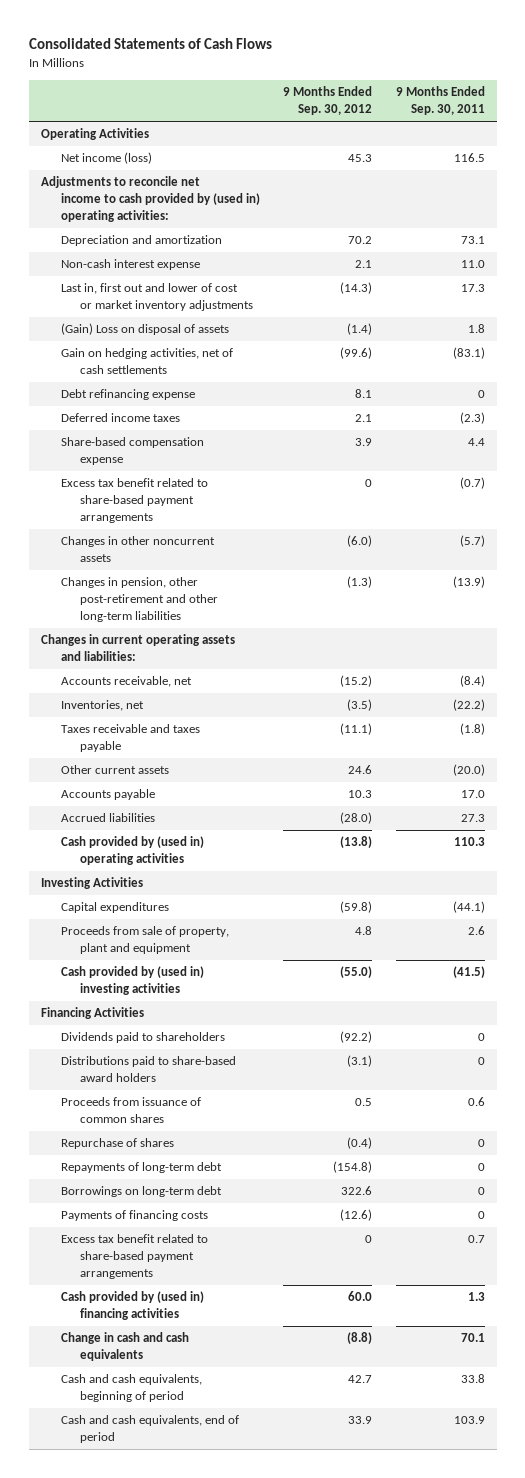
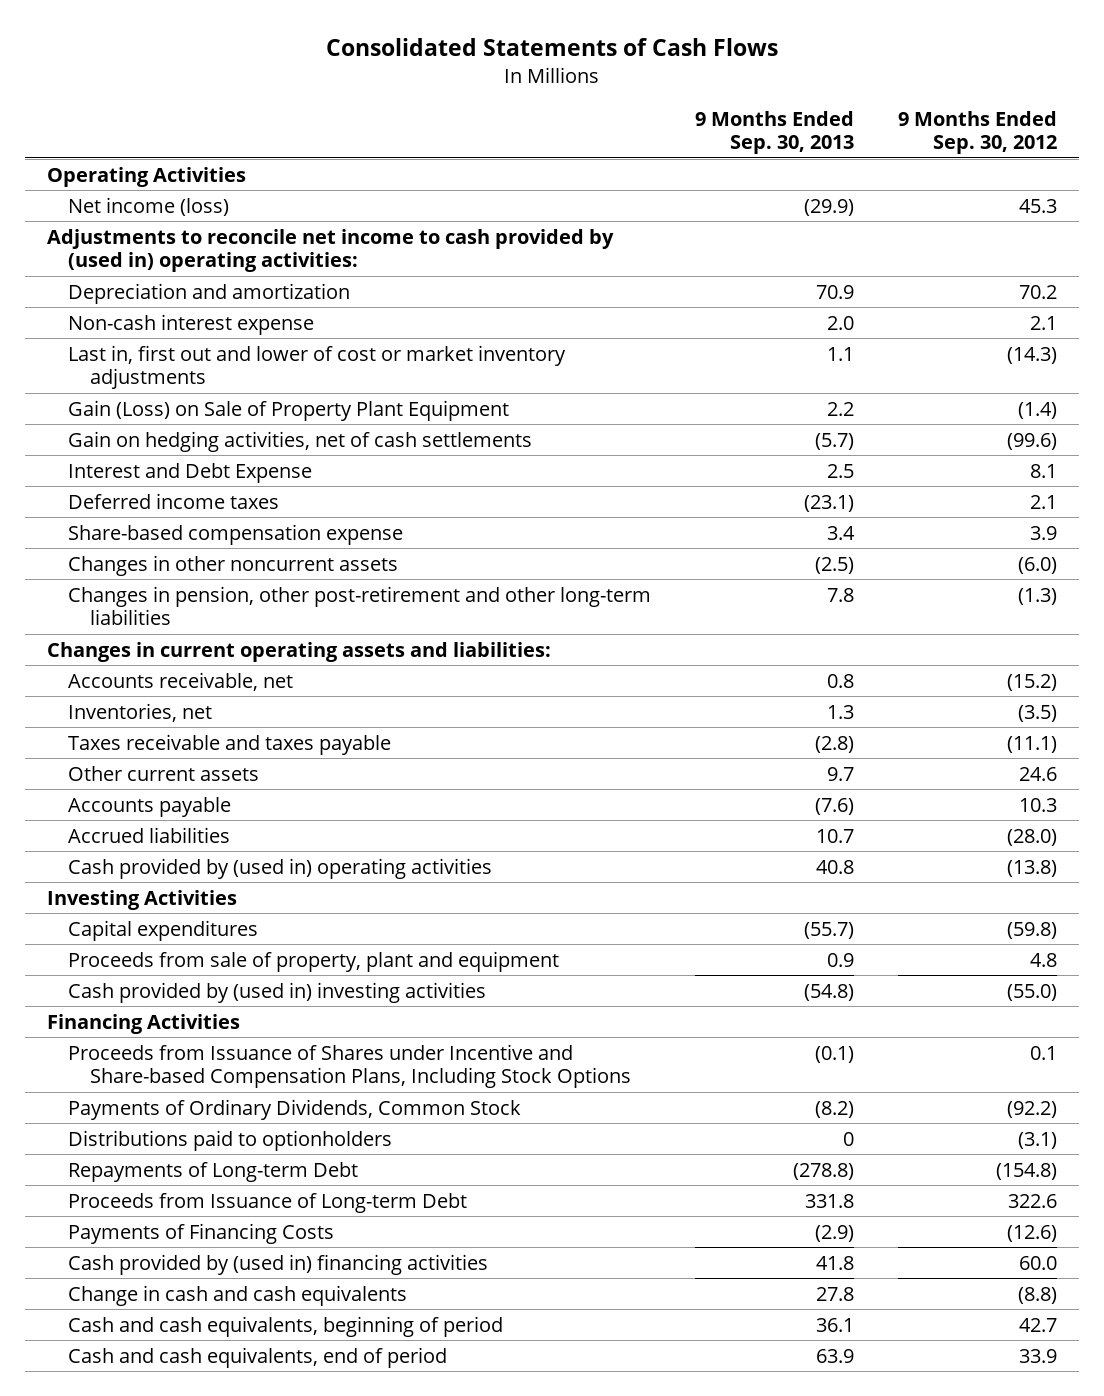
- | 9 Months Ended Sep. 30, 2012 | 9 Months Ended Sep. 30, 2011
+ | 9 Months Ended Sep. 30, 2013 | 9 Months Ended Sep. 30, 2012
- (Gain) Loss on disposal of assets | (1.4) | 1.8
+ Gain (Loss) on Sale of Property Plant Equipment | 2.2 | (1.4)
- Debt refinancing expense | 8.1 | 0
+ Interest and Debt Expense | 2.5 | 8.1
- Excess tax benefit related to share-based payment arrangements | 0 | (0.7)
- Dividends paid to shareholders | (92.2) | 0
- Distributions paid to share-based award holders | (3.1) | 0
- Proceeds from issuance of common shares | 0.5 | 0.6
- Repurchase of shares | (0.4) | 0
- Repayments of long-term debt | (154.8) | 0
- Borrowings on long-term debt | 322.6 | 0
- Payments of financing costs | (12.6) | 0
- Excess tax benefit related to share-based payment arrangements | 0 | 0.7
+ Proceeds from Issuance of Shares under Incentive and Share-based Compensation Plans, Including Stock Options | (0.1) | 0.1
+ Payments of Ordinary Dividends, Common Stock | (8.2) | (92.2)
+ Distributions paid to optionholders | 0 | (3.1)
+ Repayments of Long-term Debt | (278.8) | (154.8)
+ Proceeds from Issuance of Long-term Debt | 331.8 | 322.6
+ Payments of Financing Costs | (2.9) | (12.6)

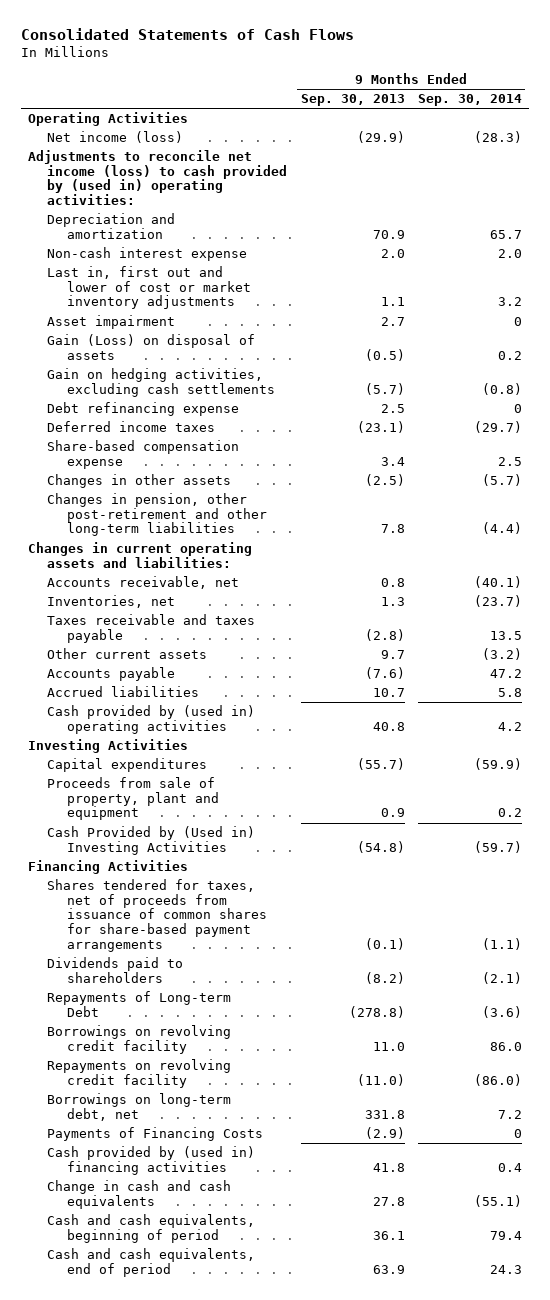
- | 9 Months Ended Sep. 30, 2013 | 9 Months Ended Sep. 30, 2012
+ | 9 Months Ended Sep. 30, 2013 | 9 Months Ended Sep. 30, 2014
- Adjustments to reconcile net income to cash provided by (used in) operating activities:
+ Adjustments to reconcile net income (loss) to cash provided by (used in) operating activities:
- Gain (Loss) on Sale of Property Plant Equipment | 2.2 | (1.4)
- Gain on hedging activities, net of cash settlements | (5.7) | (99.6)
- Interest and Debt Expense | 2.5 | 8.1
+ Asset impairment | 2.7 | 0
+ Gain (Loss) on disposal of assets | (0.5) | 0.2
+ Gain on hedging activities, excluding cash settlements | (5.7) | (0.8)
+ Debt refinancing expense | 2.5 | 0
- Changes in other noncurrent assets | (2.5) | (6.0)
+ Changes in other assets | (2.5) | (5.7)
- Cash provided by (used in) investing activities | (54.8) | (55.0)
+ Cash Provided by (Used in) Investing Activities | (54.8) | (59.7)
- Proceeds from Issuance of Shares under Incentive and Share-based Compensation Plans, Including Stock Options | (0.1) | 0.1
- Payments of Ordinary Dividends, Common Stock | (8.2) | (92.2)
- Distributions paid to optionholders | 0 | (3.1)
+ Shares tendered for taxes, net of proceeds from issuance of common shares for share-based payment arrangements | (0.1) | (1.1)
+ Dividends paid to shareholders | (8.2) | (2.1)
- Proceeds from Issuance of Long-term Debt | 331.8 | 322.6
+ Borrowings on revolving credit facility | 11.0 | 86.0
+ Repayments on revolving credit facility | (11.0) | (86.0)
+ Borrowings on long-term debt, net | 331.8 | 7.2

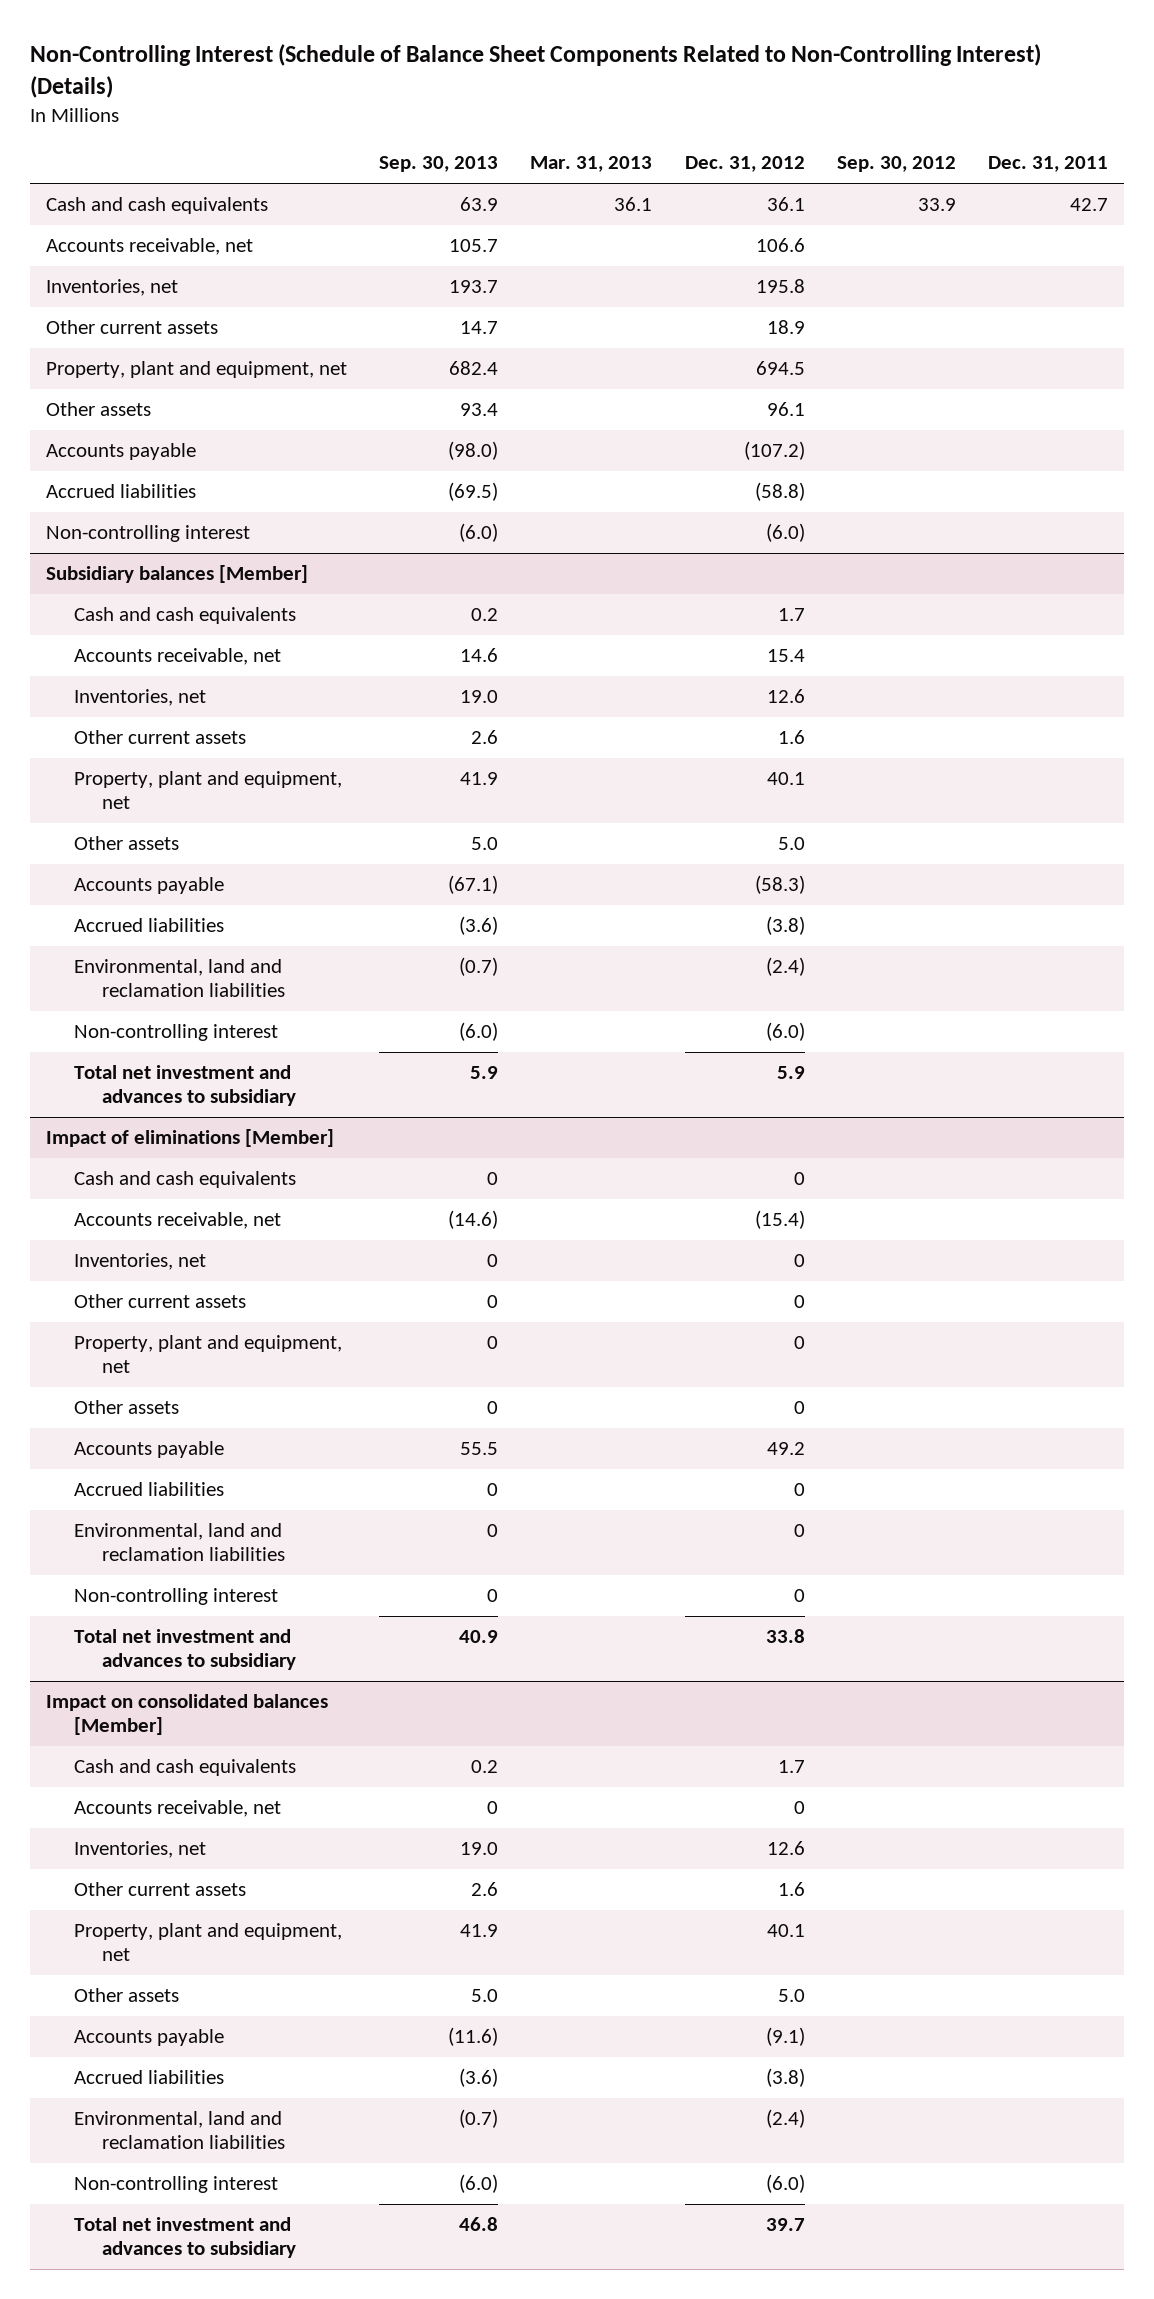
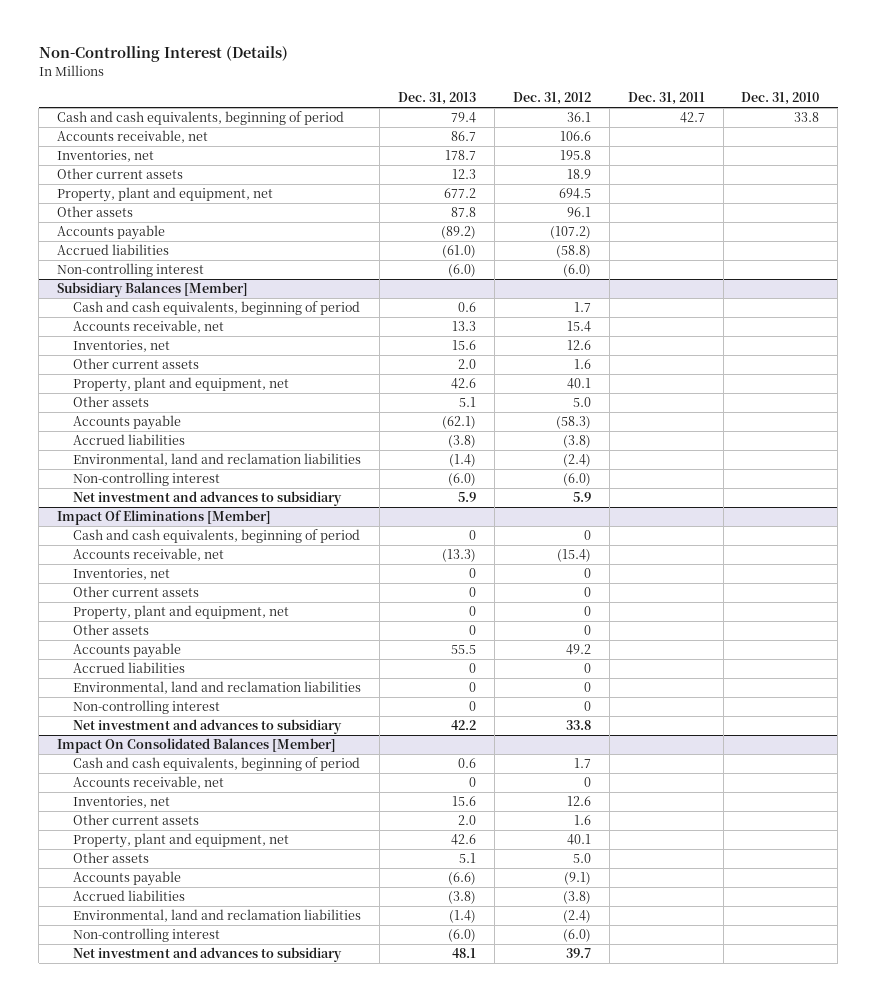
- Non-Controlling Interest (Schedule of Balance Sheet Components Related to Non-Controlling Interest) (Details)
+ Non-Controlling Interest (Details)
- | Sep. 30, 2013 | Mar. 31, 2013 | Dec. 31, 2012 | Sep. 30, 2012 | Dec. 31, 2011
+ | Dec. 31, 2013 | Dec. 31, 2012 | Dec. 31, 2011 | Dec. 31, 2010
- Cash and cash equivalents | 63.9 | 36.1 | 36.1 | 33.9 | 42.7
+ Cash and cash equivalents, beginning of period | 79.4 | 36.1 | 42.7 | 33.8
- Subsidiary balances [Member]
- Cash and cash equivalents | 0.2 | | 1.7 | |
+ Subsidiary Balances [Member]
+ Cash and cash equivalents, beginning of period | 0.6 | 1.7 | |
- Total net investment and advances to subsidiary | 5.9 | | 5.9 | |
- Impact of eliminations [Member]
- Cash and cash equivalents | 0 | | 0 | |
+ Net investment and advances to subsidiary | 5.9 | 5.9 | |
+ Impact Of Eliminations [Member]
+ Cash and cash equivalents, beginning of period | 0 | 0 | |
- Total net investment and advances to subsidiary | 40.9 | | 33.8 | |
- Impact on consolidated balances [Member]
- Cash and cash equivalents | 0.2 | | 1.7 | |
+ Net investment and advances to subsidiary | 42.2 | 33.8 | |
+ Impact On Consolidated Balances [Member]
+ Cash and cash equivalents, beginning of period | 0.6 | 1.7 | |
- Total net investment and advances to subsidiary | 46.8 | | 39.7 | |
+ Net investment and advances to subsidiary | 48.1 | 39.7 | |

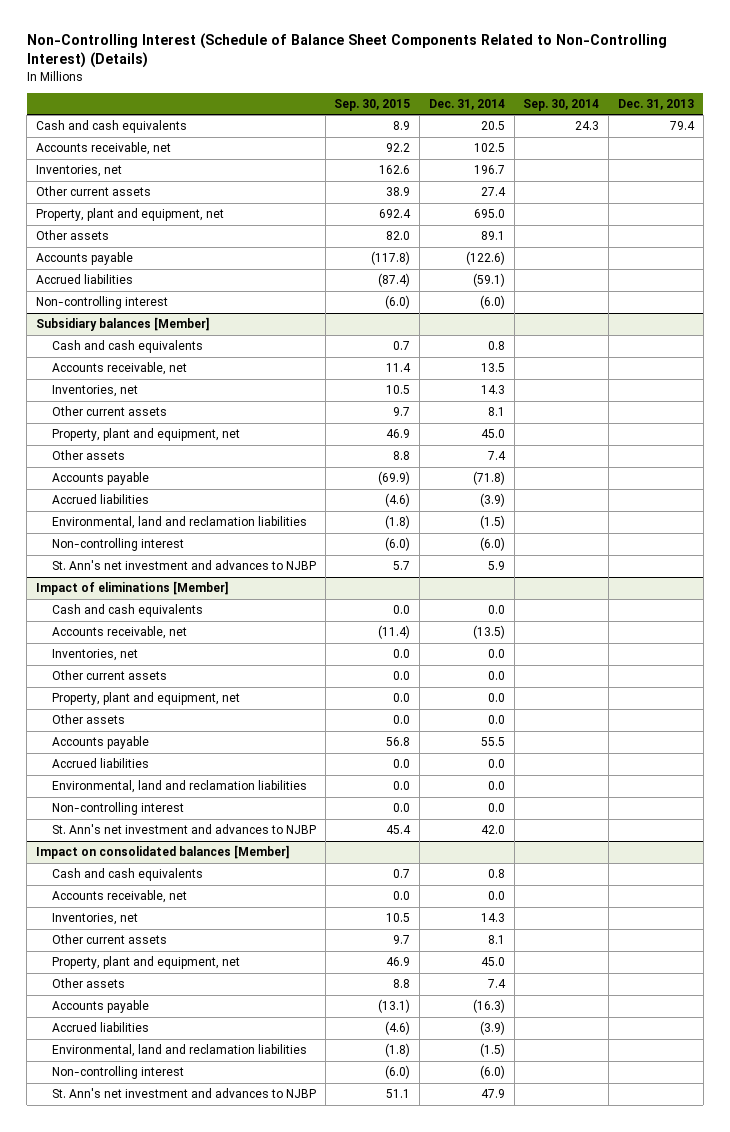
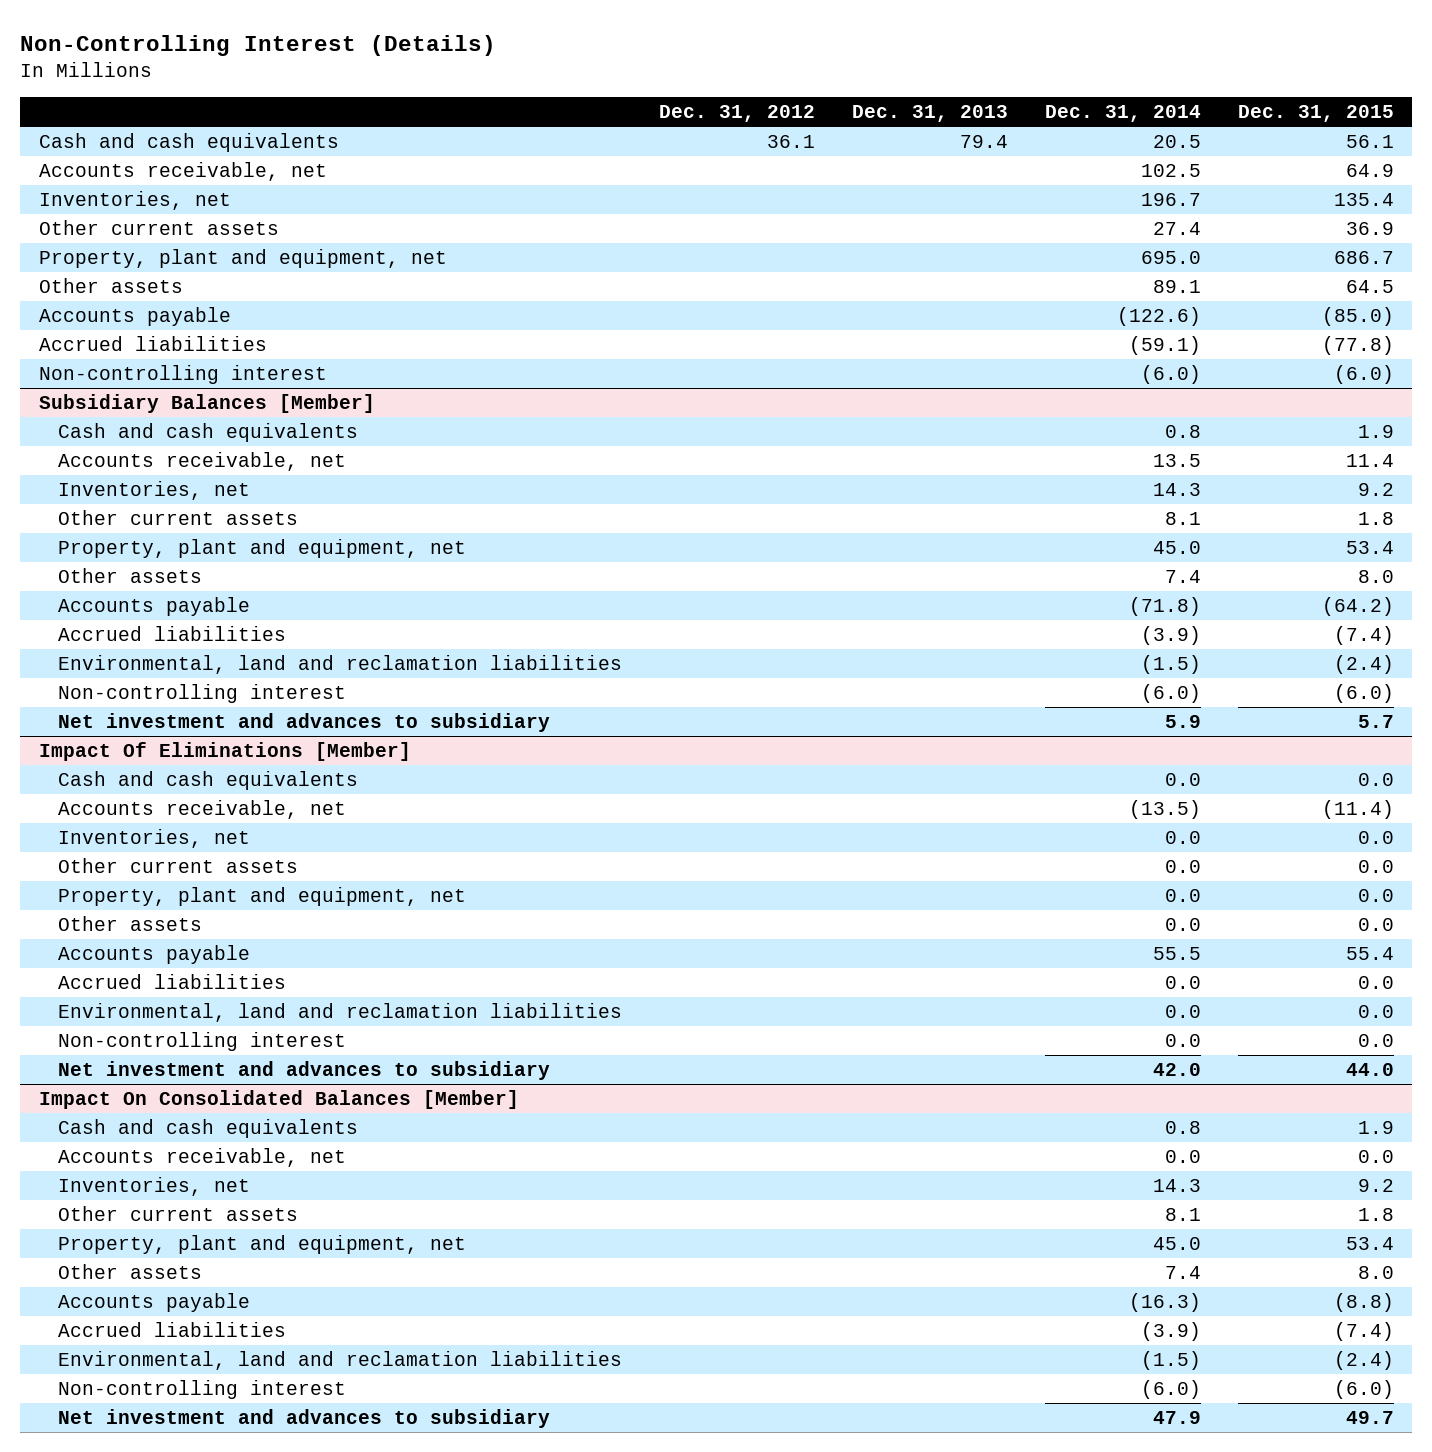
- Non-Controlling Interest (Schedule of Balance Sheet Components Related to Non-Controlling Interest) (Details)
+ Non-Controlling Interest (Details)
- | Sep. 30, 2015 | Dec. 31, 2014 | Sep. 30, 2014 | Dec. 31, 2013
+ | Dec. 31, 2012 | Dec. 31, 2013 | Dec. 31, 2014 | Dec. 31, 2015
- Subsidiary balances [Member]
+ Subsidiary Balances [Member]
- St. Ann's net investment and advances to NJBP | 5.7 | 5.9 | |
- Impact of eliminations [Member]
+ Net investment and advances to subsidiary | | | 5.9 | 5.7
+ Impact Of Eliminations [Member]
- St. Ann's net investment and advances to NJBP | 45.4 | 42.0 | |
- Impact on consolidated balances [Member]
+ Net investment and advances to subsidiary | | | 42.0 | 44.0
+ Impact On Consolidated Balances [Member]
- St. Ann's net investment and advances to NJBP | 51.1 | 47.9 | |
+ Net investment and advances to subsidiary | | | 47.9 | 49.7

